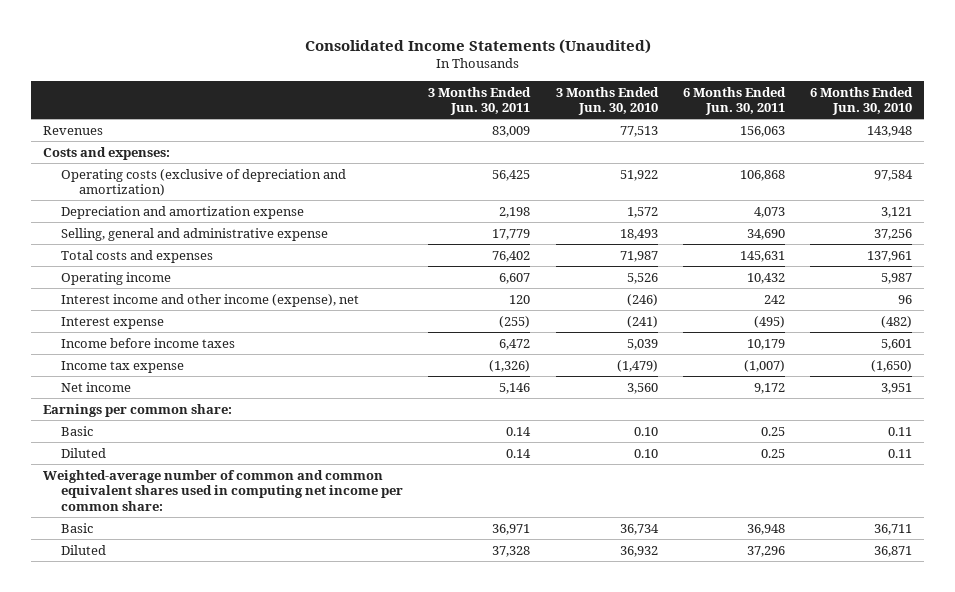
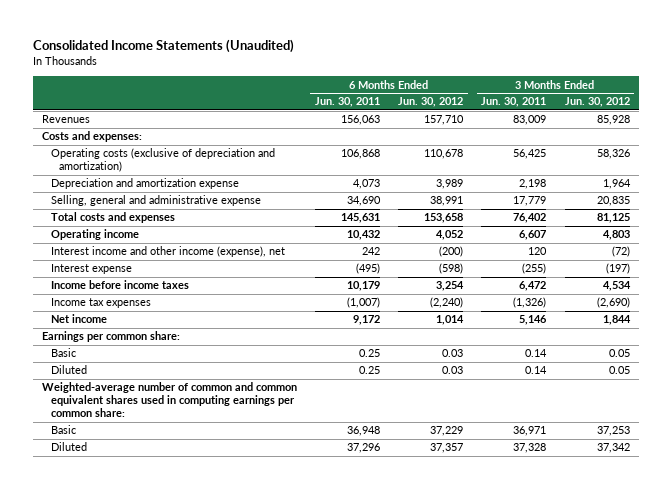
- | 3 Months Ended Jun. 30, 2011 | 3 Months Ended Jun. 30, 2010 | 6 Months Ended Jun. 30, 2011 | 6 Months Ended Jun. 30, 2010
+ | 6 Months Ended Jun. 30, 2011 | 6 Months Ended Jun. 30, 2012 | 3 Months Ended Jun. 30, 2011 | 3 Months Ended Jun. 30, 2012
- Income tax expense | (1,326) | (1,479) | (1,007) | (1,650)
+ Income tax expenses | (1,007) | (2,240) | (1,326) | (2,690)
- Weighted-average number of common and common equivalent shares used in computing net income per common share:
+ Weighted-average number of common and common equivalent shares used in computing earnings per common share:

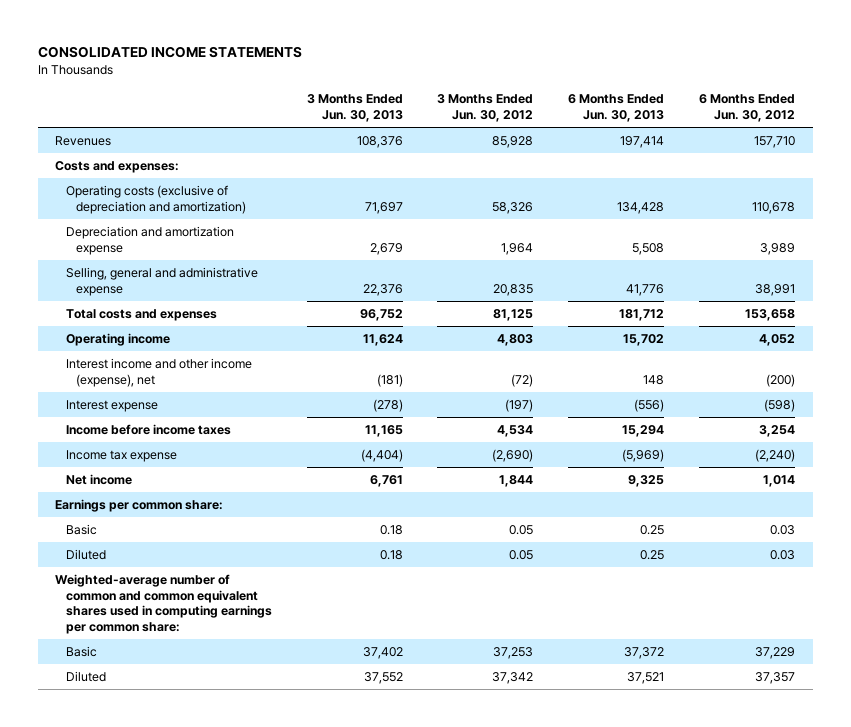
- Consolidated Income Statements (Unaudited)
+ CONSOLIDATED INCOME STATEMENTS
- | 6 Months Ended Jun. 30, 2011 | 6 Months Ended Jun. 30, 2012 | 3 Months Ended Jun. 30, 2011 | 3 Months Ended Jun. 30, 2012
+ | 3 Months Ended Jun. 30, 2013 | 3 Months Ended Jun. 30, 2012 | 6 Months Ended Jun. 30, 2013 | 6 Months Ended Jun. 30, 2012
- Income tax expenses | (1,007) | (2,240) | (1,326) | (2,690)
+ Income tax expense | (4,404) | (2,690) | (5,969) | (2,240)

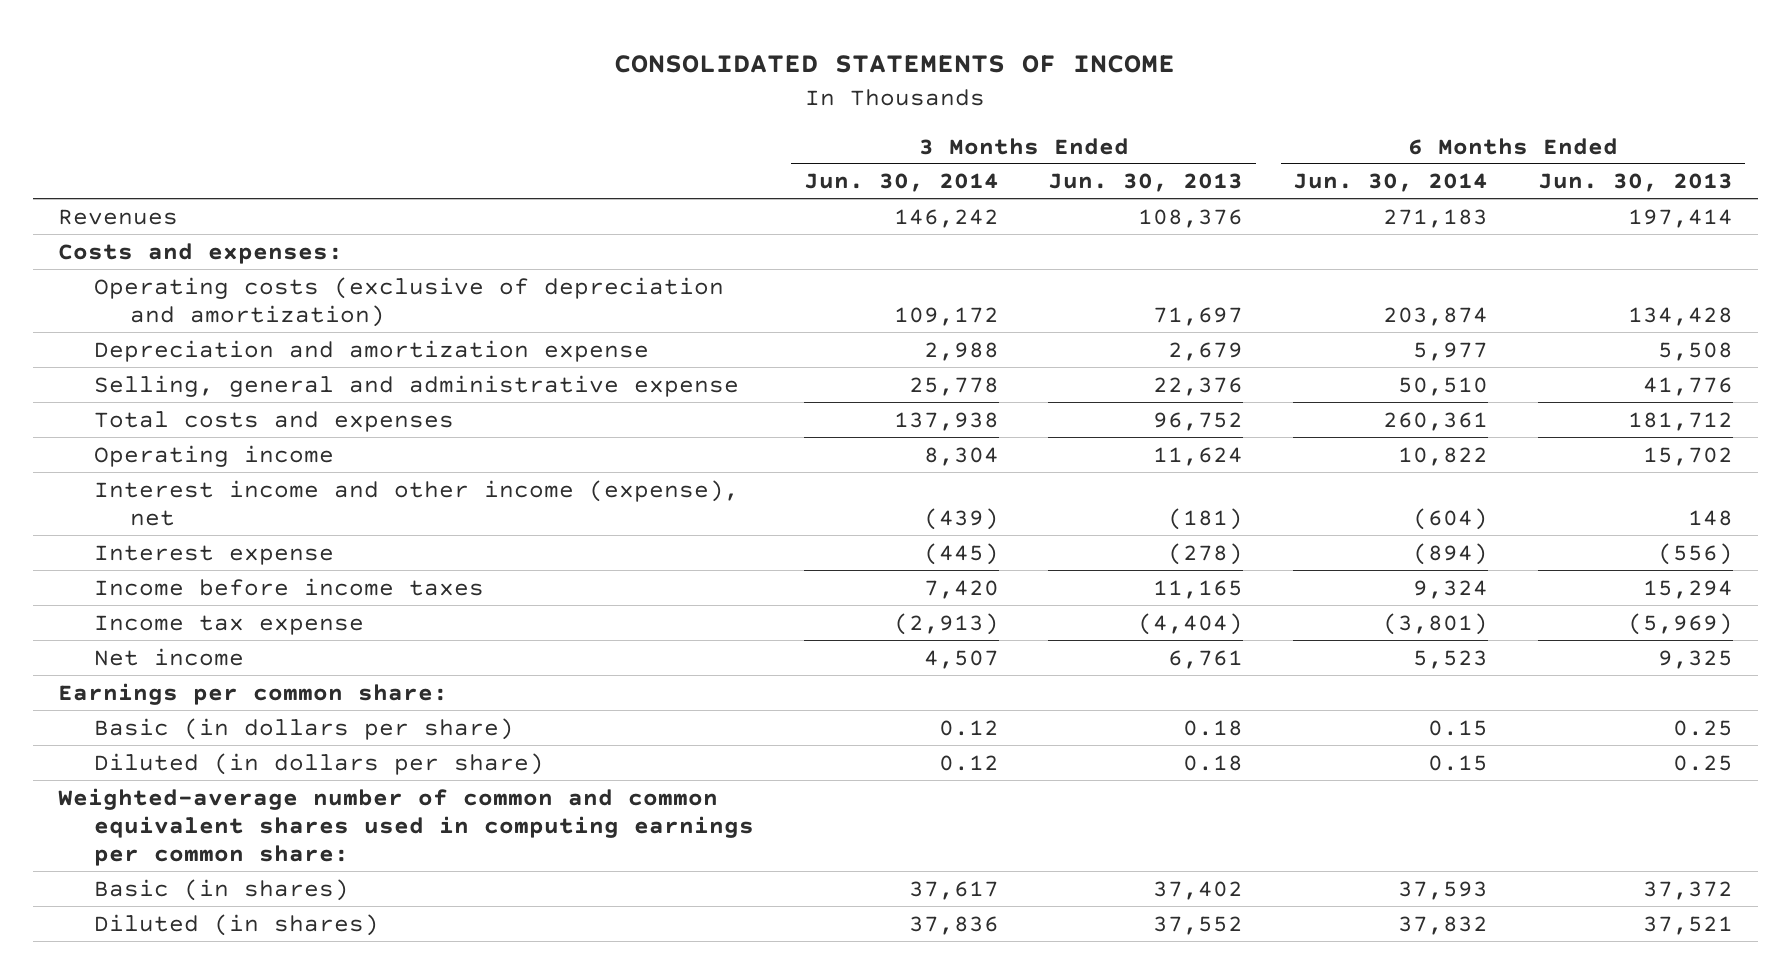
- CONSOLIDATED INCOME STATEMENTS
+ CONSOLIDATED STATEMENTS OF INCOME
- | 3 Months Ended Jun. 30, 2013 | 3 Months Ended Jun. 30, 2012 | 6 Months Ended Jun. 30, 2013 | 6 Months Ended Jun. 30, 2012
+ | 3 Months Ended Jun. 30, 2014 | 3 Months Ended Jun. 30, 2013 | 6 Months Ended Jun. 30, 2014 | 6 Months Ended Jun. 30, 2013
- Basic | 0.18 | 0.05 | 0.25 | 0.03
- Diluted | 0.18 | 0.05 | 0.25 | 0.03
+ Basic (in dollars per share) | 0.12 | 0.18 | 0.15 | 0.25
+ Diluted (in dollars per share) | 0.12 | 0.18 | 0.15 | 0.25
- Basic | 37,402 | 37,253 | 37,372 | 37,229
- Diluted | 37,552 | 37,342 | 37,521 | 37,357
+ Basic (in shares) | 37,617 | 37,402 | 37,593 | 37,372
+ Diluted (in shares) | 37,836 | 37,552 | 37,832 | 37,521

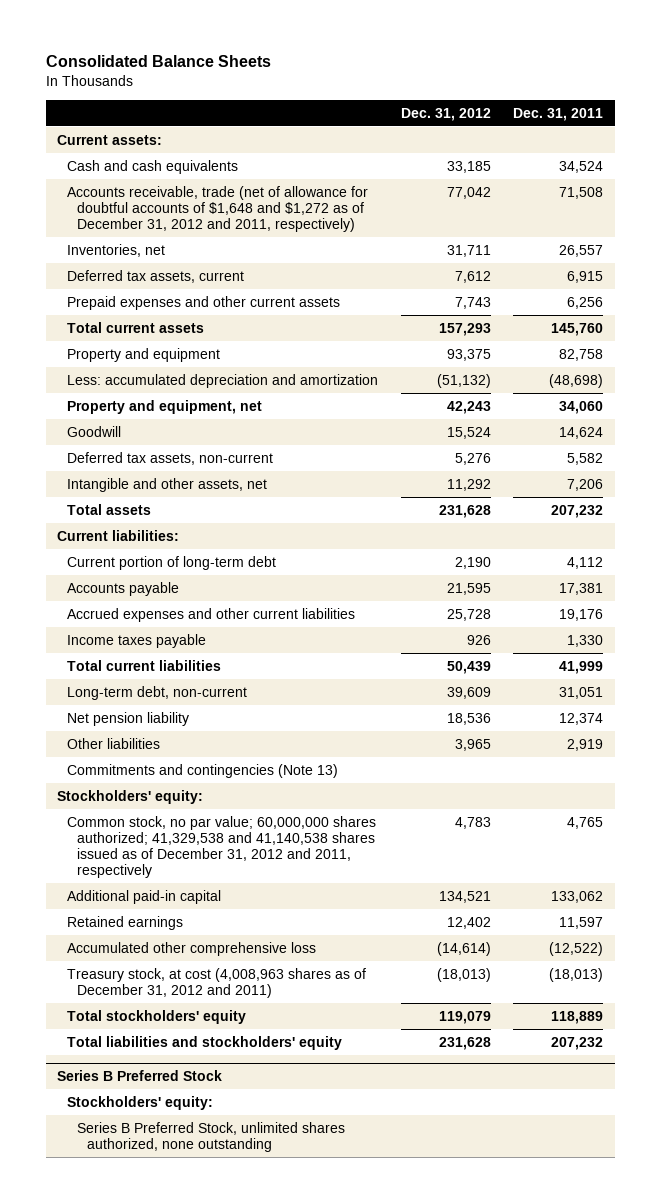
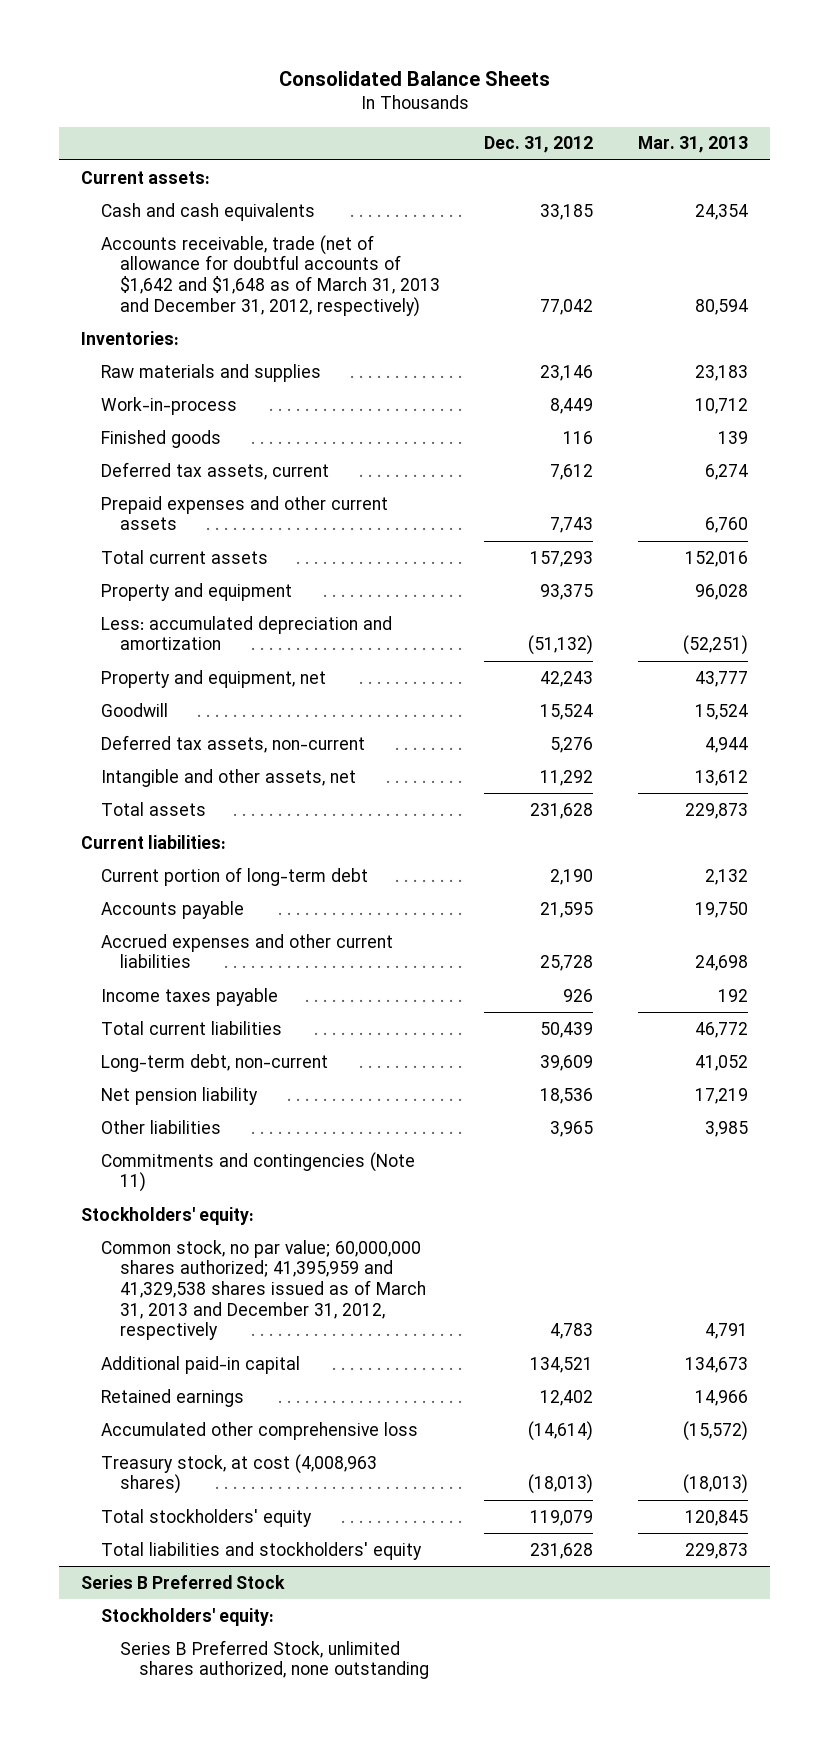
- | Dec. 31, 2012 | Dec. 31, 2011
+ | Dec. 31, 2012 | Mar. 31, 2013
- Accounts receivable, trade (net of allowance for doubtful accounts of $1,648 and $1,272 as of December 31, 2012 and 2011, respectively) | 77,042 | 71,508
- Inventories, net | 31,711 | 26,557
+ Accounts receivable, trade (net of allowance for doubtful accounts of $1,642 and $1,648 as of March 31, 2013 and December 31, 2012, respectively) | 77,042 | 80,594
+ Inventories:
+ Raw materials and supplies | 23,146 | 23,183
+ Work-in-process | 8,449 | 10,712
+ Finished goods | 116 | 139
- Commitments and contingencies (Note 13)
+ Commitments and contingencies (Note 11)
- Common stock, no par value; 60,000,000 shares authorized; 41,329,538 and 41,140,538 shares issued as of December 31, 2012 and 2011, respectively | 4,783 | 4,765
+ Common stock, no par value; 60,000,000 shares authorized; 41,395,959 and 41,329,538 shares issued as of March 31, 2013 and December 31, 2012, respectively | 4,783 | 4,791
- Treasury stock, at cost (4,008,963 shares as of December 31, 2012 and 2011) | (18,013) | (18,013)
+ Treasury stock, at cost (4,008,963 shares) | (18,013) | (18,013)

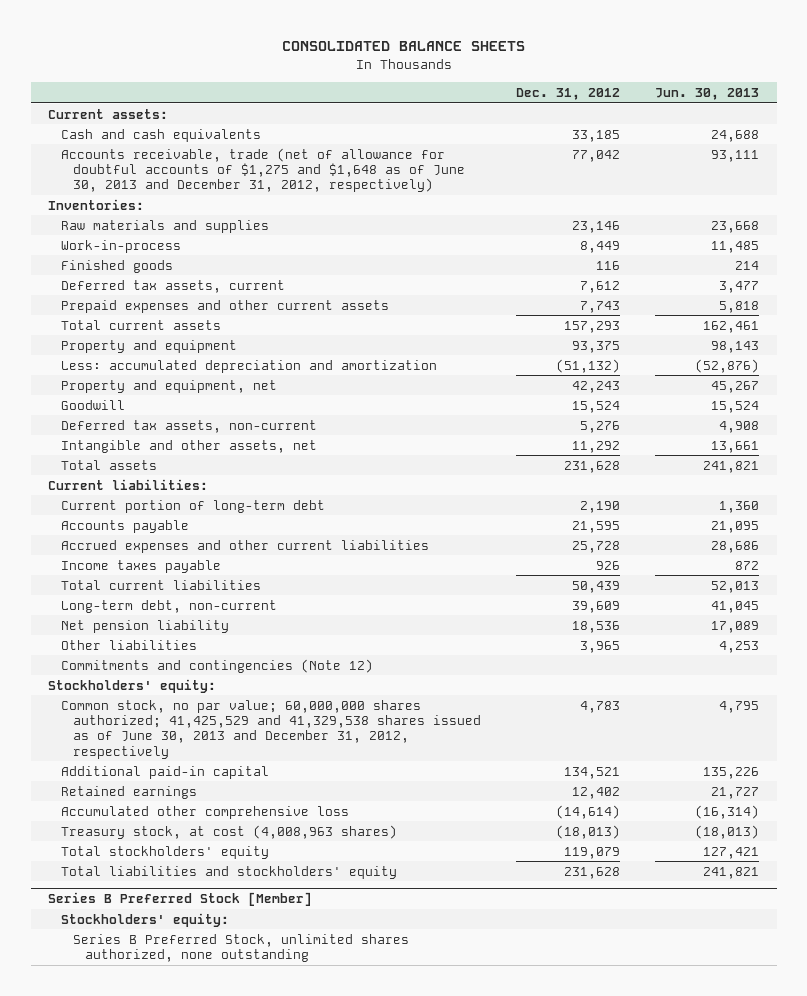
- Consolidated Balance Sheets
+ CONSOLIDATED BALANCE SHEETS
- | Dec. 31, 2012 | Mar. 31, 2013
+ | Dec. 31, 2012 | Jun. 30, 2013
- Accounts receivable, trade (net of allowance for doubtful accounts of $1,642 and $1,648 as of March 31, 2013 and December 31, 2012, respectively) | 77,042 | 80,594
+ Accounts receivable, trade (net of allowance for doubtful accounts of $1,275 and $1,648 as of June 30, 2013 and December 31, 2012, respectively) | 77,042 | 93,111
- Commitments and contingencies (Note 11)
+ Commitments and contingencies (Note 12)
- Common stock, no par value; 60,000,000 shares authorized; 41,395,959 and 41,329,538 shares issued as of March 31, 2013 and December 31, 2012, respectively | 4,783 | 4,791
+ Common stock, no par value; 60,000,000 shares authorized; 41,425,529 and 41,329,538 shares issued as of June 30, 2013 and December 31, 2012, respectively | 4,783 | 4,795
- Series B Preferred Stock
+ Series B Preferred Stock [Member]

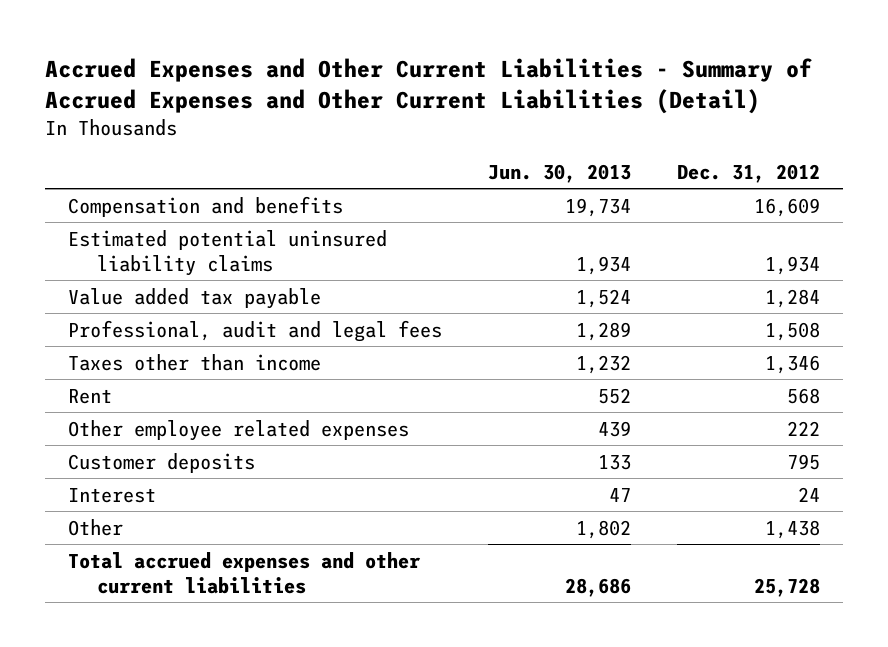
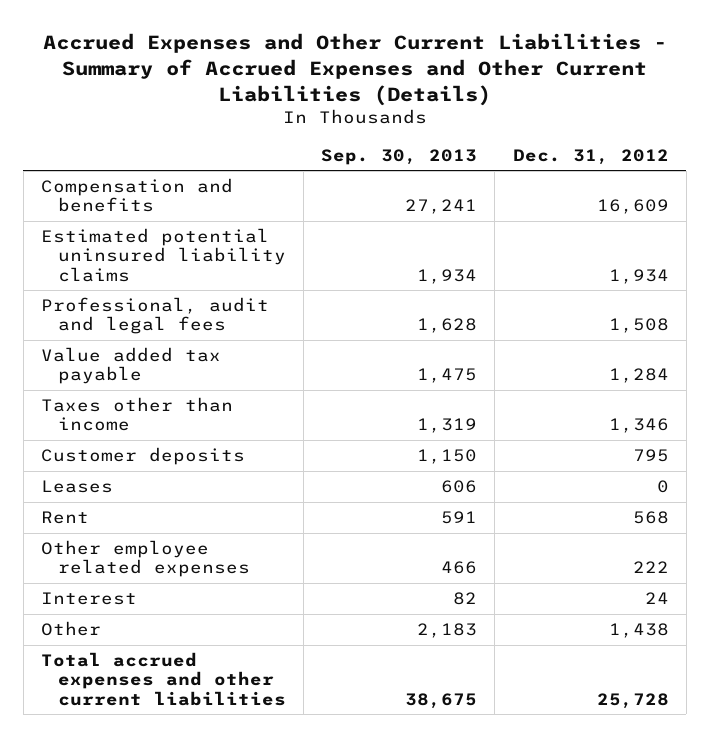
- Accrued Expenses and Other Current Liabilities - Summary of Accrued Expenses and Other Current Liabilities (Detail)
+ Accrued Expenses and Other Current Liabilities - Summary of Accrued Expenses and Other Current Liabilities (Details)
- | Jun. 30, 2013 | Dec. 31, 2012
+ | Sep. 30, 2013 | Dec. 31, 2012
moved down: Value added tax payable | 1,475 | 1,284
moved up: Customer deposits | 1,150 | 795
+ Leases | 606 | 0

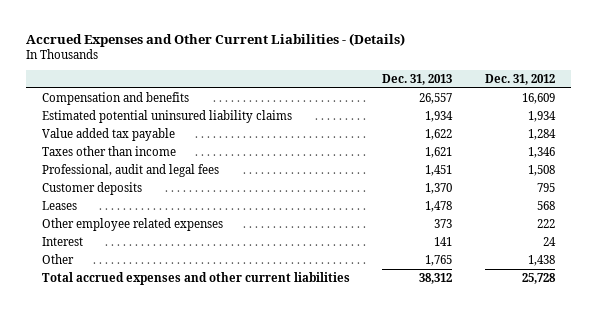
- Accrued Expenses and Other Current Liabilities - Summary of Accrued Expenses and Other Current Liabilities (Details)
+ Accrued Expenses and Other Current Liabilities - (Details)
- | Sep. 30, 2013 | Dec. 31, 2012
+ | Dec. 31, 2013 | Dec. 31, 2012
moved down: Professional, audit and legal fees | 1,451 | 1,508
- Leases | 606 | 0
- Rent | 591 | 568
+ Leases | 1,478 | 568

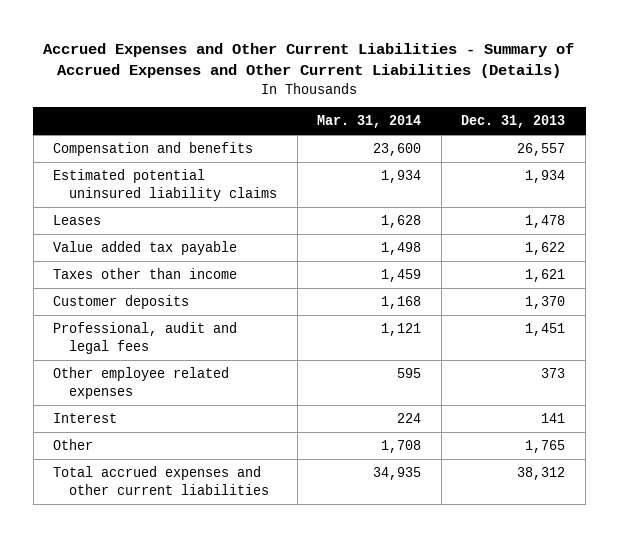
- Accrued Expenses and Other Current Liabilities - (Details)
+ Accrued Expenses and Other Current Liabilities - Summary of Accrued Expenses and Other Current Liabilities (Details)
- | Dec. 31, 2013 | Dec. 31, 2012
+ | Mar. 31, 2014 | Dec. 31, 2013
moved up: Leases | 1,628 | 1,478
moved down: Professional, audit and legal fees | 1,121 | 1,451

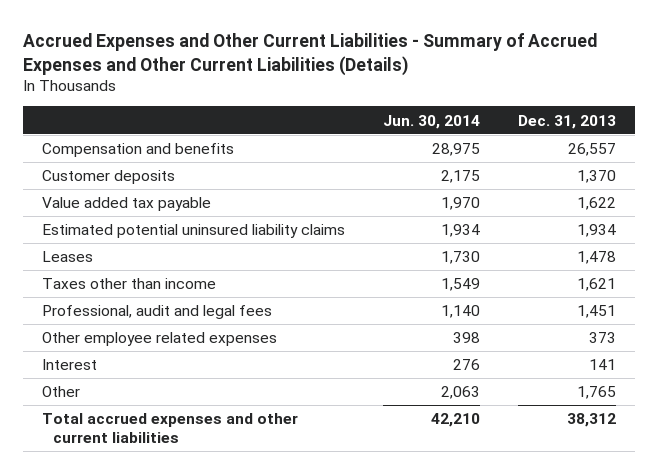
- | Mar. 31, 2014 | Dec. 31, 2013
+ | Jun. 30, 2014 | Dec. 31, 2013
moved up: Customer deposits | 2,175 | 1,370
moved up: Value added tax payable | 1,970 | 1,622

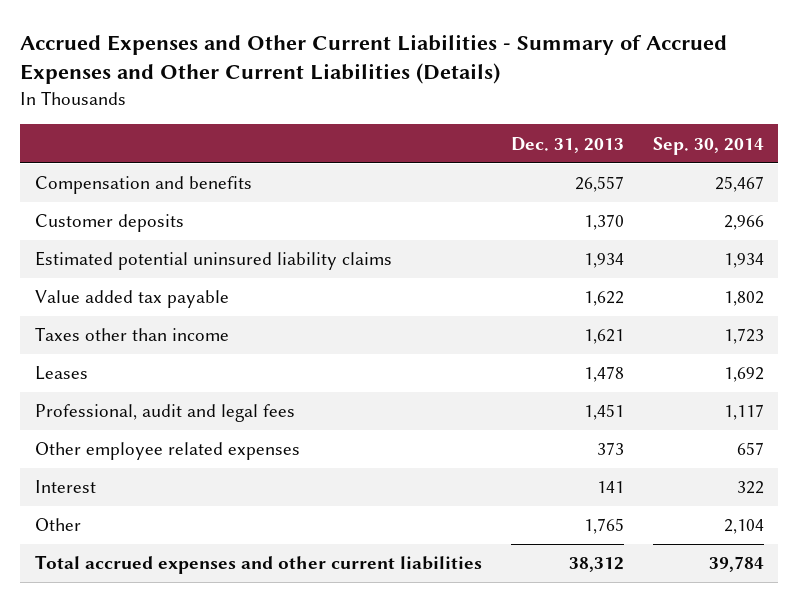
- | Jun. 30, 2014 | Dec. 31, 2013
+ | Dec. 31, 2013 | Sep. 30, 2014
moved down: Value added tax payable | 1,622 | 1,802
moved down: Leases | 1,478 | 1,692

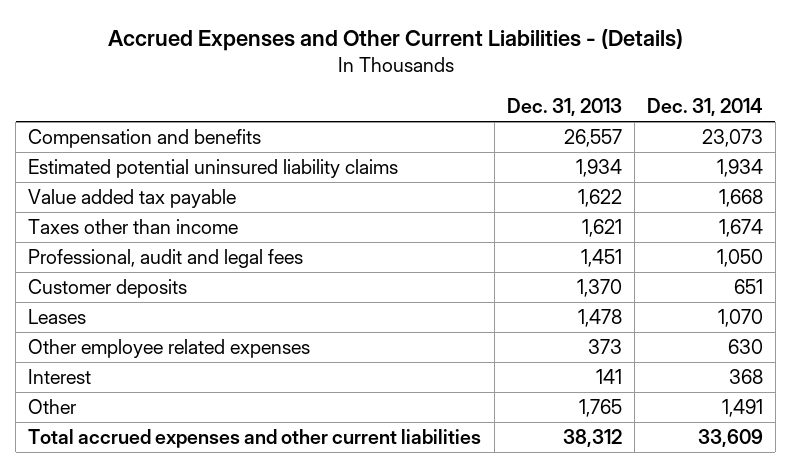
- Accrued Expenses and Other Current Liabilities - Summary of Accrued Expenses and Other Current Liabilities (Details)
+ Accrued Expenses and Other Current Liabilities - (Details)
- | Dec. 31, 2013 | Sep. 30, 2014
+ | Dec. 31, 2013 | Dec. 31, 2014
moved down: Customer deposits | 1,370 | 651
moved down: Leases | 1,478 | 1,070

